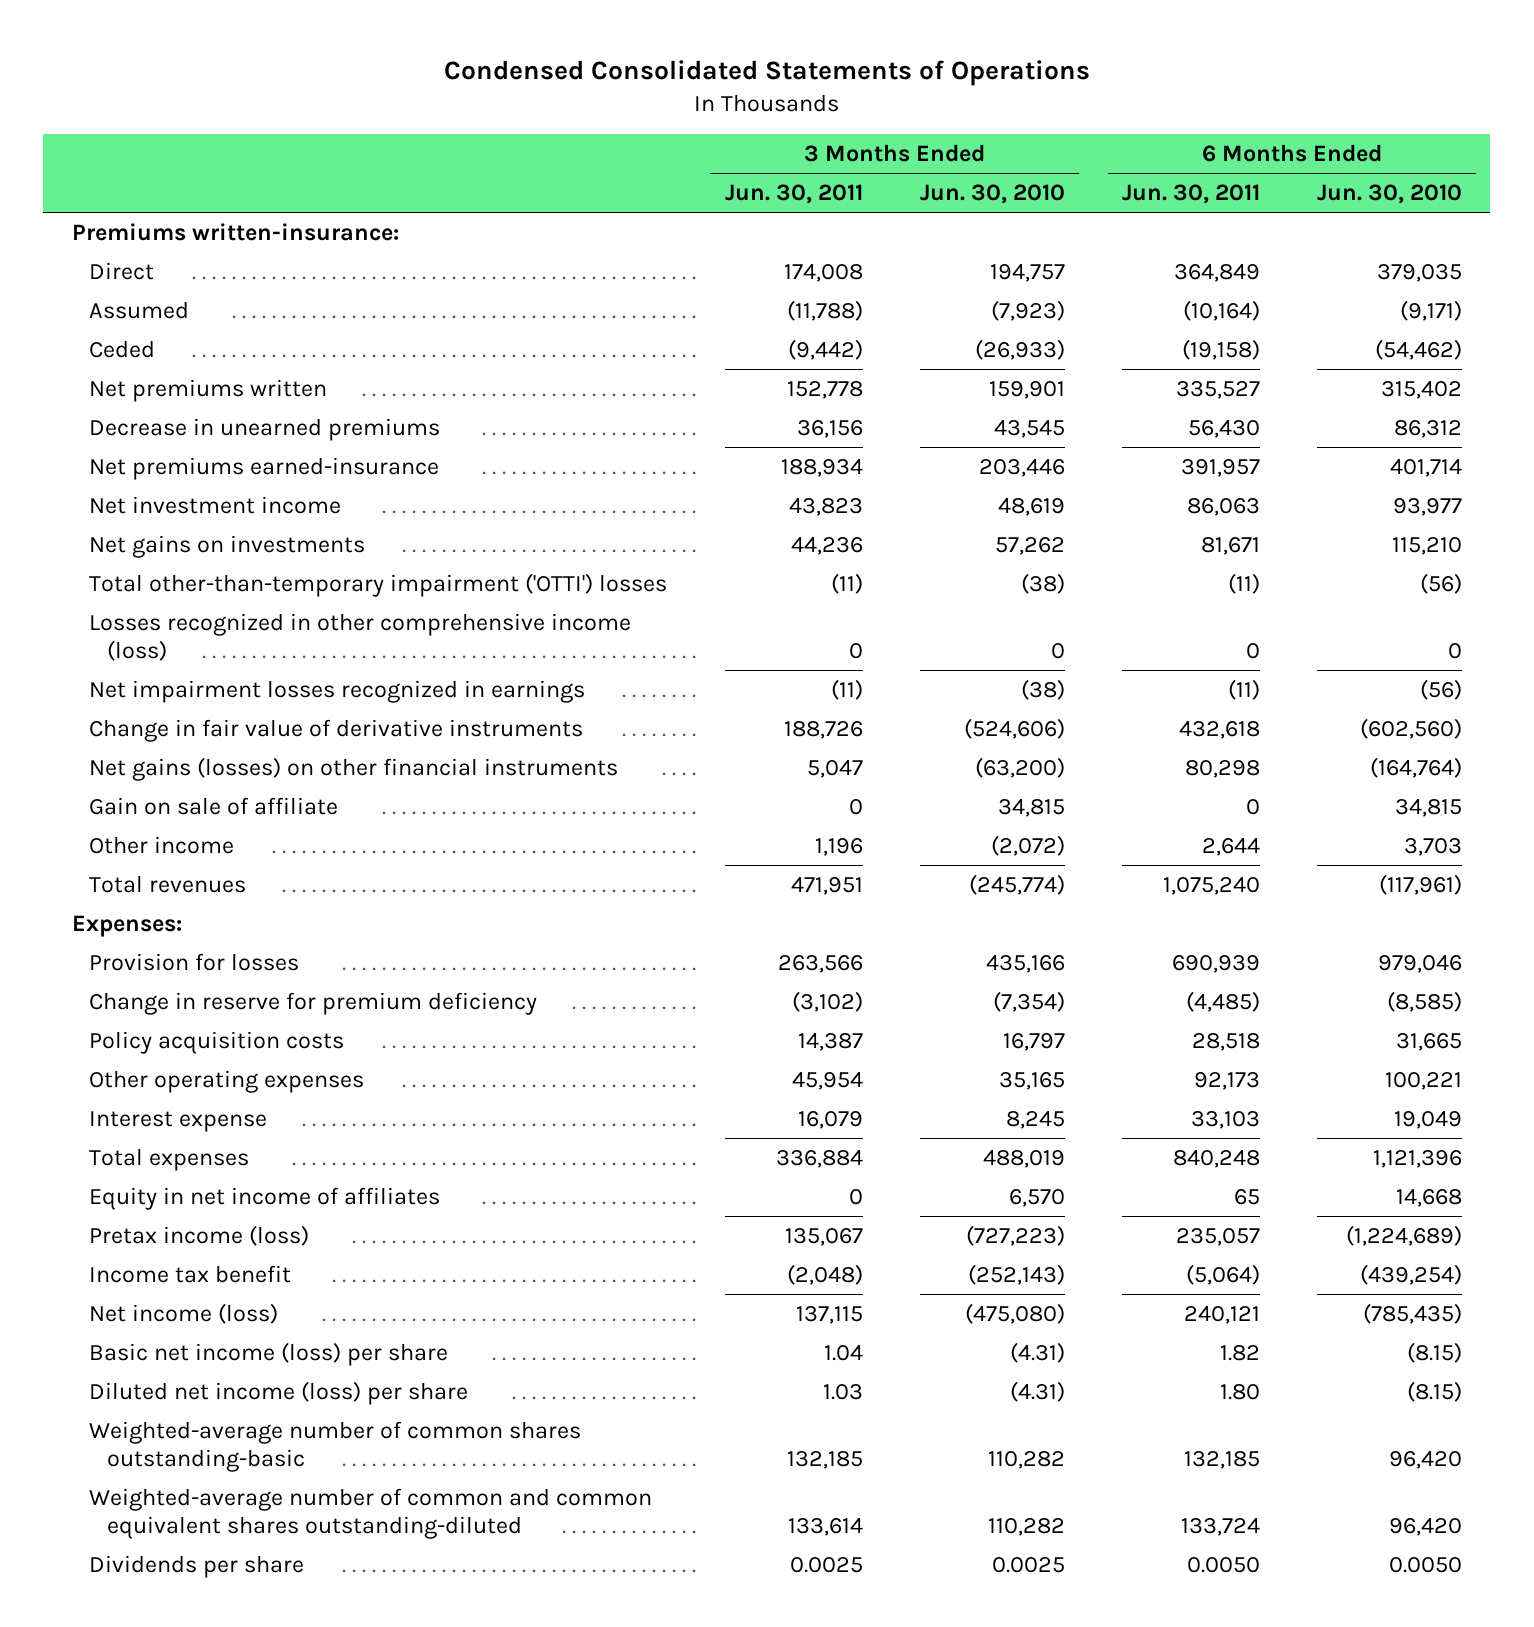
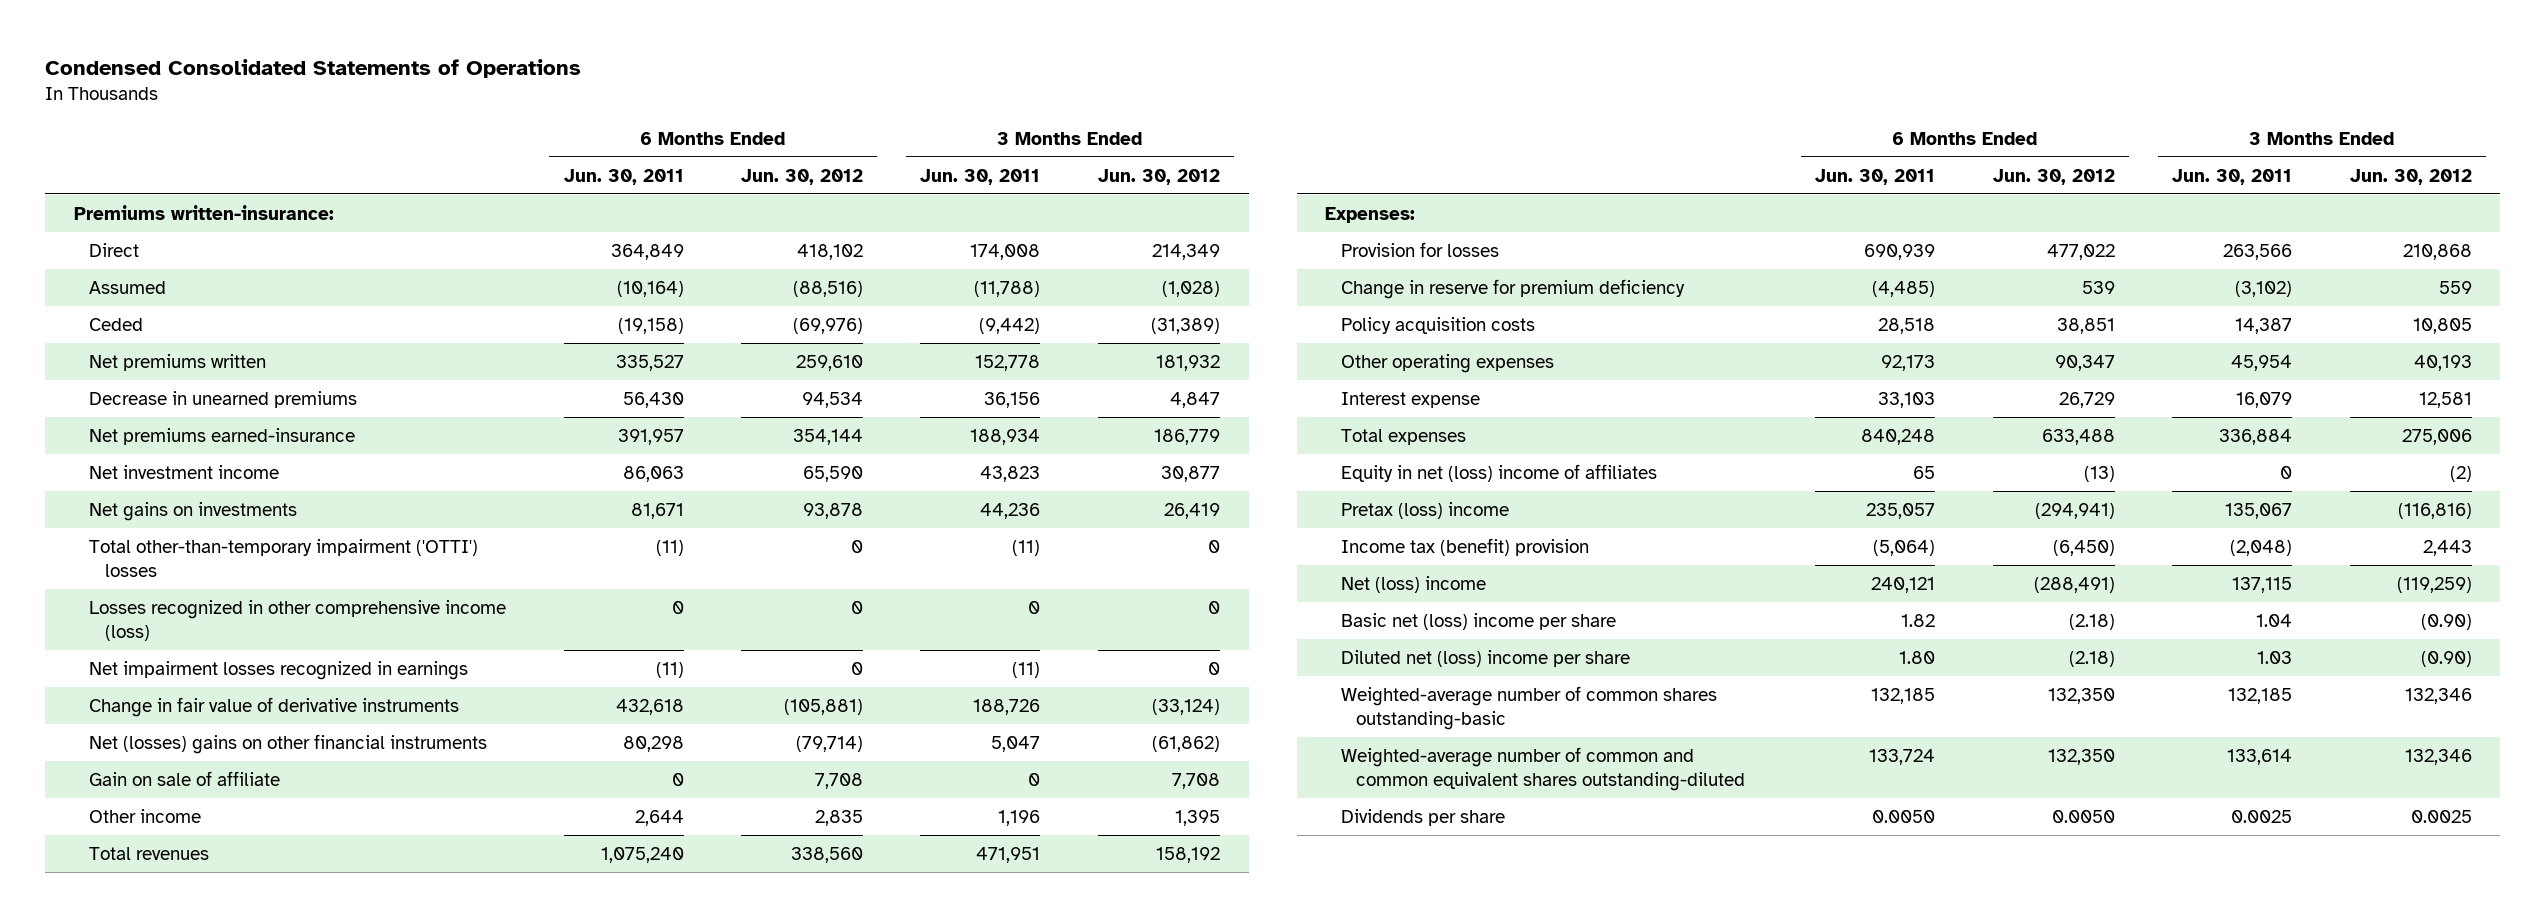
- | 3 Months Ended Jun. 30, 2011 | 3 Months Ended Jun. 30, 2010 | 6 Months Ended Jun. 30, 2011 | 6 Months Ended Jun. 30, 2010
+ | 6 Months Ended Jun. 30, 2011 | 6 Months Ended Jun. 30, 2012 | 3 Months Ended Jun. 30, 2011 | 3 Months Ended Jun. 30, 2012
- Net gains (losses) on other financial instruments | 5,047 | (63,200) | 80,298 | (164,764)
+ Net (losses) gains on other financial instruments | 80,298 | (79,714) | 5,047 | (61,862)
- Equity in net income of affiliates | 0 | 6,570 | 65 | 14,668
- Pretax income (loss) | 135,067 | (727,223) | 235,057 | (1,224,689)
- Income tax benefit | (2,048) | (252,143) | (5,064) | (439,254)
- Net income (loss) | 137,115 | (475,080) | 240,121 | (785,435)
- Basic net income (loss) per share | 1.04 | (4.31) | 1.82 | (8.15)
- Diluted net income (loss) per share | 1.03 | (4.31) | 1.80 | (8.15)
+ Equity in net (loss) income of affiliates | 65 | (13) | 0 | (2)
+ Pretax (loss) income | 235,057 | (294,941) | 135,067 | (116,816)
+ Income tax (benefit) provision | (5,064) | (6,450) | (2,048) | 2,443
+ Net (loss) income | 240,121 | (288,491) | 137,115 | (119,259)
+ Basic net (loss) income per share | 1.82 | (2.18) | 1.04 | (0.90)
+ Diluted net (loss) income per share | 1.80 | (2.18) | 1.03 | (0.90)

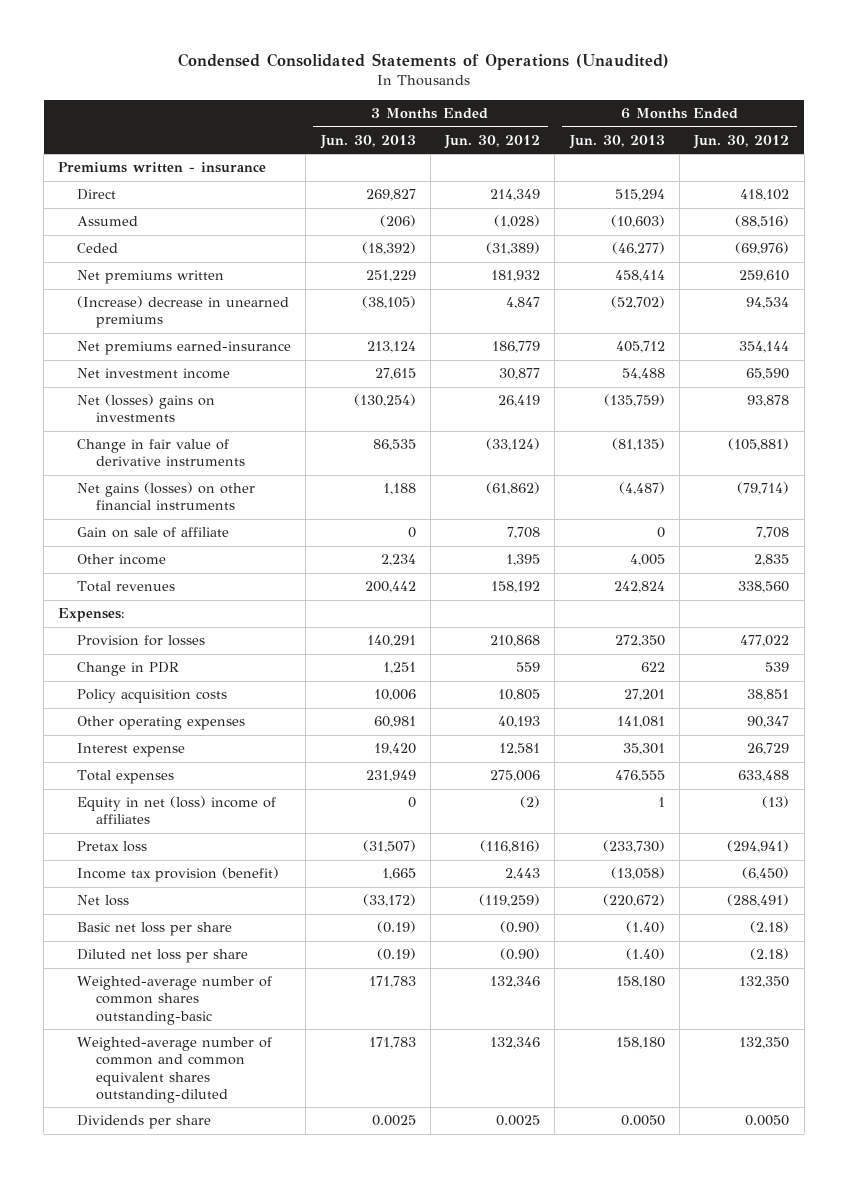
- Condensed Consolidated Statements of Operations
+ Condensed Consolidated Statements of Operations (Unaudited)
- | 6 Months Ended Jun. 30, 2011 | 6 Months Ended Jun. 30, 2012 | 3 Months Ended Jun. 30, 2011 | 3 Months Ended Jun. 30, 2012
+ | 3 Months Ended Jun. 30, 2013 | 3 Months Ended Jun. 30, 2012 | 6 Months Ended Jun. 30, 2013 | 6 Months Ended Jun. 30, 2012
- Premiums written-insurance:
+ Premiums written - insurance
- Decrease in unearned premiums | 56,430 | 94,534 | 36,156 | 4,847
+ (Increase) decrease in unearned premiums | (38,105) | 4,847 | (52,702) | 94,534
- Net gains on investments | 81,671 | 93,878 | 44,236 | 26,419
- Total other-than-temporary impairment ('OTTI') losses | (11) | 0 | (11) | 0
- Losses recognized in other comprehensive income (loss) | 0 | 0 | 0 | 0
- Net impairment losses recognized in earnings | (11) | 0 | (11) | 0
+ Net (losses) gains on investments | (130,254) | 26,419 | (135,759) | 93,878
- Net (losses) gains on other financial instruments | 80,298 | (79,714) | 5,047 | (61,862)
+ Net gains (losses) on other financial instruments | 1,188 | (61,862) | (4,487) | (79,714)
- Change in reserve for premium deficiency | (4,485) | 539 | (3,102) | 559
+ Change in PDR | 1,251 | 559 | 622 | 539
- Pretax (loss) income | 235,057 | (294,941) | 135,067 | (116,816)
- Income tax (benefit) provision | (5,064) | (6,450) | (2,048) | 2,443
- Net (loss) income | 240,121 | (288,491) | 137,115 | (119,259)
- Basic net (loss) income per share | 1.82 | (2.18) | 1.04 | (0.90)
- Diluted net (loss) income per share | 1.80 | (2.18) | 1.03 | (0.90)
+ Pretax loss | (31,507) | (116,816) | (233,730) | (294,941)
+ Income tax provision (benefit) | 1,665 | 2,443 | (13,058) | (6,450)
+ Net loss | (33,172) | (119,259) | (220,672) | (288,491)
+ Basic net loss per share | (0.19) | (0.90) | (1.40) | (2.18)
+ Diluted net loss per share | (0.19) | (0.90) | (1.40) | (2.18)

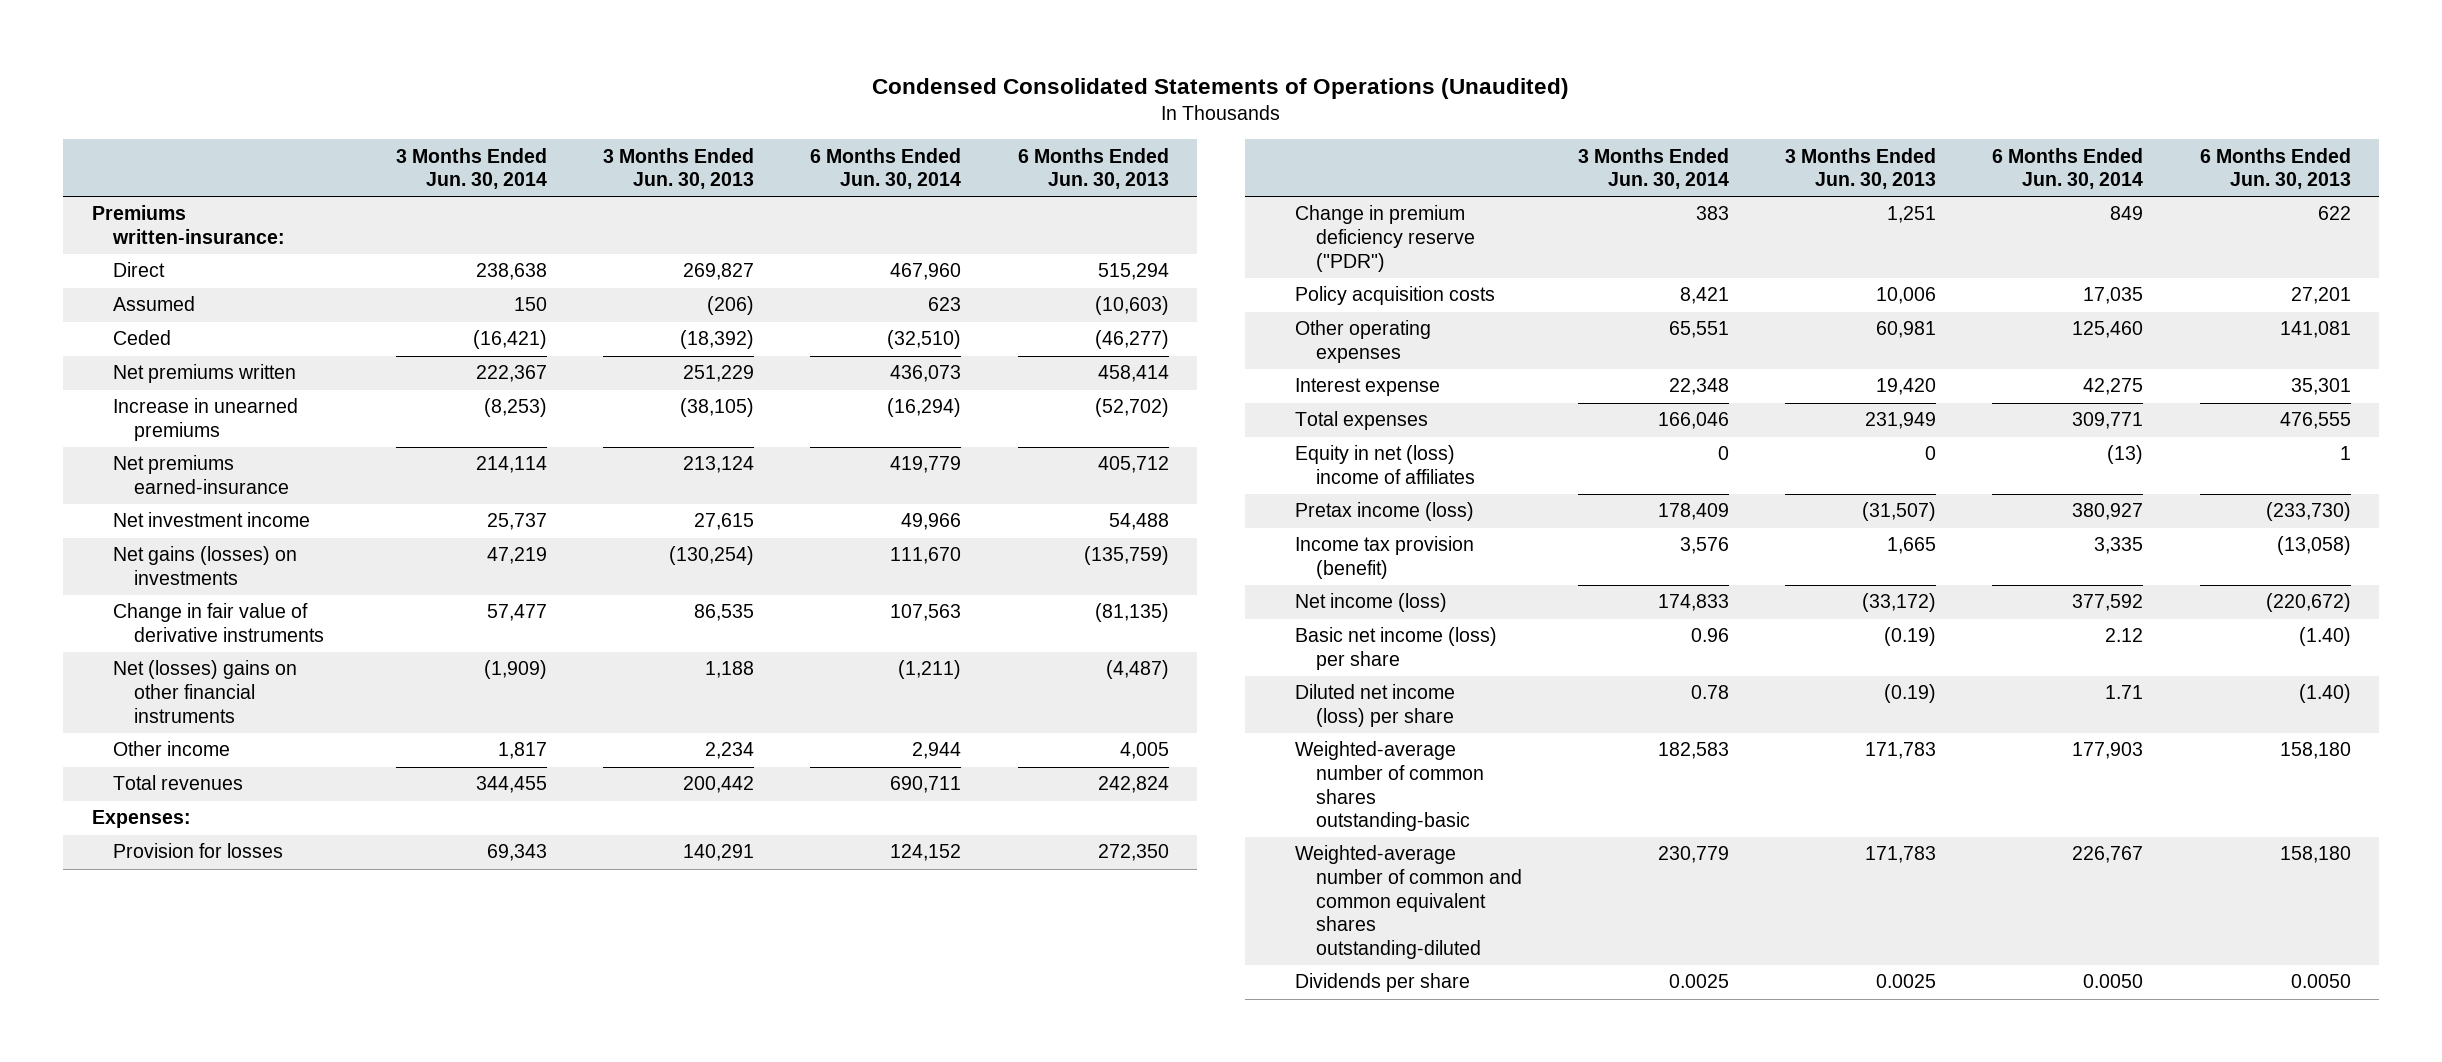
- | 3 Months Ended Jun. 30, 2013 | 3 Months Ended Jun. 30, 2012 | 6 Months Ended Jun. 30, 2013 | 6 Months Ended Jun. 30, 2012
+ | 3 Months Ended Jun. 30, 2014 | 3 Months Ended Jun. 30, 2013 | 6 Months Ended Jun. 30, 2014 | 6 Months Ended Jun. 30, 2013
- Premiums written - insurance
+ Premiums written-insurance:
- (Increase) decrease in unearned premiums | (38,105) | 4,847 | (52,702) | 94,534
+ Increase in unearned premiums | (8,253) | (38,105) | (16,294) | (52,702)
- Net (losses) gains on investments | (130,254) | 26,419 | (135,759) | 93,878
+ Net gains (losses) on investments | 47,219 | (130,254) | 111,670 | (135,759)
- Net gains (losses) on other financial instruments | 1,188 | (61,862) | (4,487) | (79,714)
- Gain on sale of affiliate | 0 | 7,708 | 0 | 7,708
+ Net (losses) gains on other financial instruments | (1,909) | 1,188 | (1,211) | (4,487)
- Change in PDR | 1,251 | 559 | 622 | 539
+ Change in premium deficiency reserve ("PDR") | 383 | 1,251 | 849 | 622
- Pretax loss | (31,507) | (116,816) | (233,730) | (294,941)
+ Pretax income (loss) | 178,409 | (31,507) | 380,927 | (233,730)
- Net loss | (33,172) | (119,259) | (220,672) | (288,491)
- Basic net loss per share | (0.19) | (0.90) | (1.40) | (2.18)
- Diluted net loss per share | (0.19) | (0.90) | (1.40) | (2.18)
+ Net income (loss) | 174,833 | (33,172) | 377,592 | (220,672)
+ Basic net income (loss) per share | 0.96 | (0.19) | 2.12 | (1.40)
+ Diluted net income (loss) per share | 0.78 | (0.19) | 1.71 | (1.40)

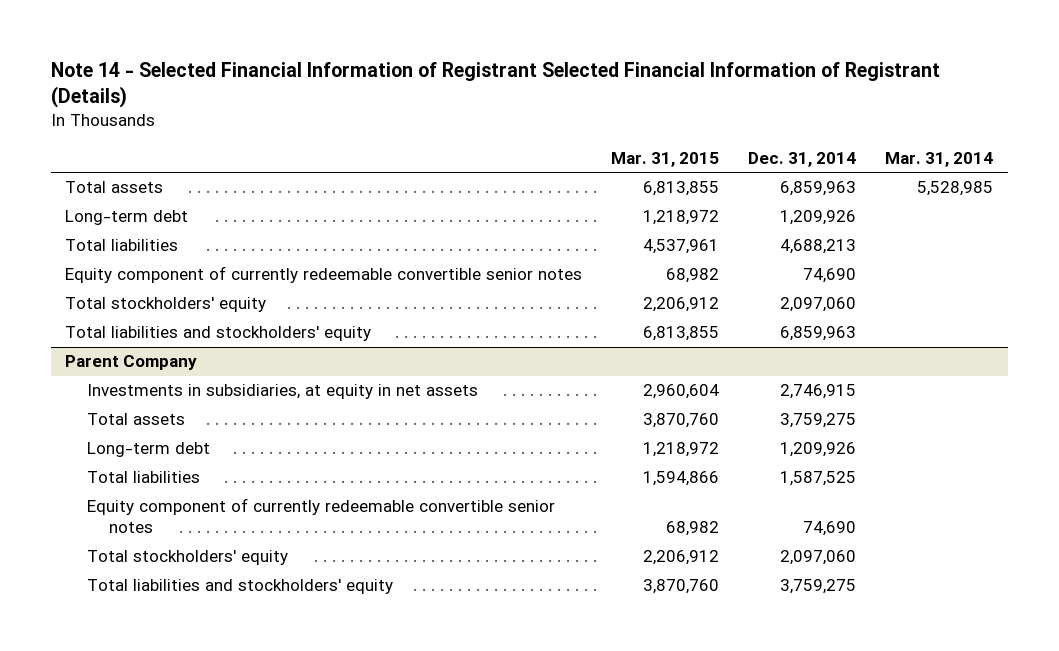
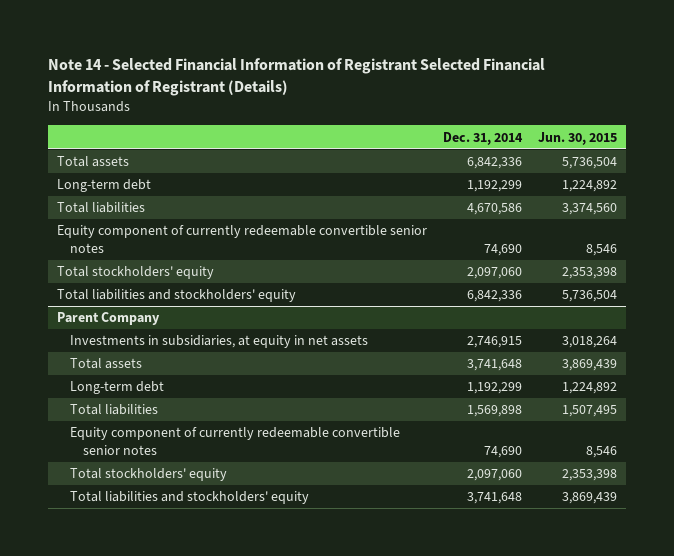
- | Mar. 31, 2015 | Dec. 31, 2014 | Mar. 31, 2014
+ | Dec. 31, 2014 | Jun. 30, 2015
- Total assets | 6,813,855 | 6,859,963 | 5,528,985
- Long-term debt | 1,218,972 | 1,209,926 |
- Total liabilities | 4,537,961 | 4,688,213 |
+ Total assets | 6,842,336 | 5,736,504
+ Long-term debt | 1,192,299 | 1,224,892
+ Total liabilities | 4,670,586 | 3,374,560
- Total liabilities and stockholders' equity | 6,813,855 | 6,859,963 |
+ Total liabilities and stockholders' equity | 6,842,336 | 5,736,504
@ Parent Company
- Total assets | 3,870,760 | 3,759,275 |
- Long-term debt | 1,218,972 | 1,209,926 |
- Total liabilities | 1,594,866 | 1,587,525 |
+ Total assets | 3,741,648 | 3,869,439
+ Long-term debt | 1,192,299 | 1,224,892
+ Total liabilities | 1,569,898 | 1,507,495
- Total liabilities and stockholders' equity | 3,870,760 | 3,759,275 |
+ Total liabilities and stockholders' equity | 3,741,648 | 3,869,439

